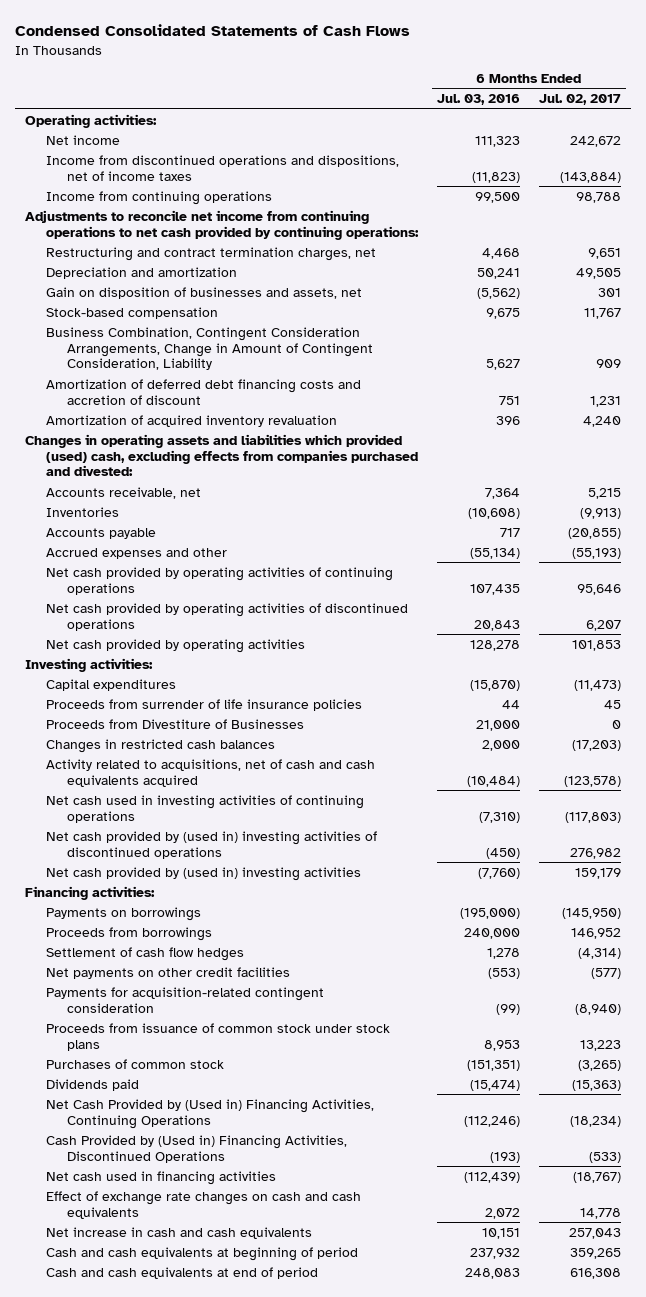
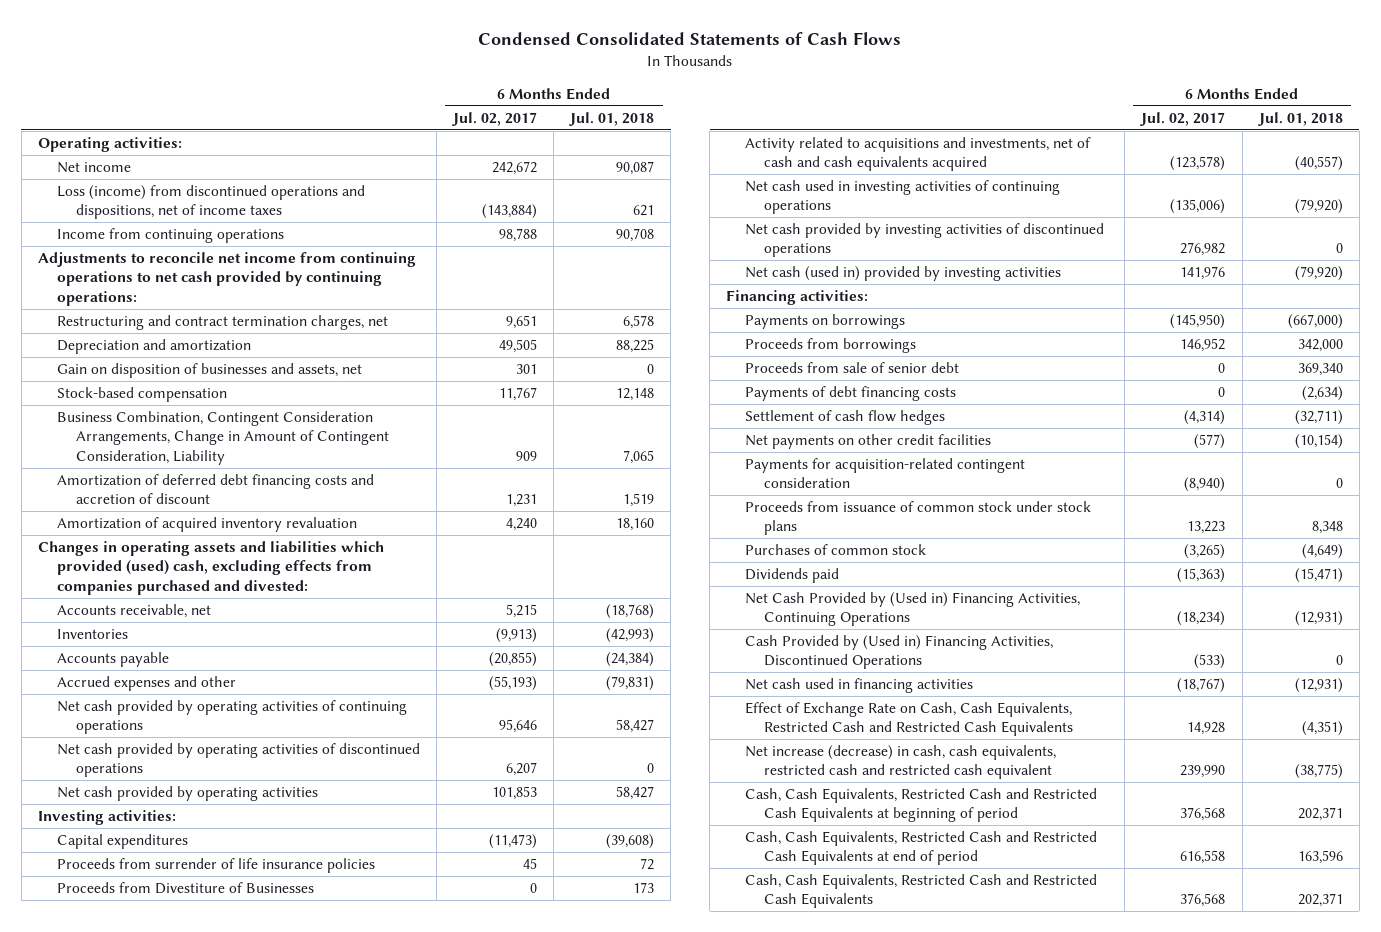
- | 6 Months Ended Jul. 03, 2016 | 6 Months Ended Jul. 02, 2017
+ | 6 Months Ended Jul. 02, 2017 | 6 Months Ended Jul. 01, 2018
- Income from discontinued operations and dispositions, net of income taxes | (11,823) | (143,884)
+ Loss (income) from discontinued operations and dispositions, net of income taxes | (143,884) | 621
- Changes in restricted cash balances | 2,000 | (17,203)
- Activity related to acquisitions, net of cash and cash equivalents acquired | (10,484) | (123,578)
- Net cash used in investing activities of continuing operations | (7,310) | (117,803)
- Net cash provided by (used in) investing activities of discontinued operations | (450) | 276,982
- Net cash provided by (used in) investing activities | (7,760) | 159,179
+ Activity related to acquisitions and investments, net of cash and cash equivalents acquired | (123,578) | (40,557)
+ Net cash used in investing activities of continuing operations | (135,006) | (79,920)
+ Net cash provided by investing activities of discontinued operations | 276,982 | 0
+ Net cash (used in) provided by investing activities | 141,976 | (79,920)
+ Proceeds from sale of senior debt | 0 | 369,340
+ Payments of debt financing costs | 0 | (2,634)
- Effect of exchange rate changes on cash and cash equivalents | 2,072 | 14,778
- Net increase in cash and cash equivalents | 10,151 | 257,043
- Cash and cash equivalents at beginning of period | 237,932 | 359,265
- Cash and cash equivalents at end of period | 248,083 | 616,308
+ Effect of Exchange Rate on Cash, Cash Equivalents, Restricted Cash and Restricted Cash Equivalents | 14,928 | (4,351)
+ Net increase (decrease) in cash, cash equivalents, restricted cash and restricted cash equivalent | 239,990 | (38,775)
+ Cash, Cash Equivalents, Restricted Cash and Restricted Cash Equivalents at beginning of period | 376,568 | 202,371
+ Cash, Cash Equivalents, Restricted Cash and Restricted Cash Equivalents at end of period | 616,558 | 163,596
+ Cash, Cash Equivalents, Restricted Cash and Restricted Cash Equivalents | 376,568 | 202,371

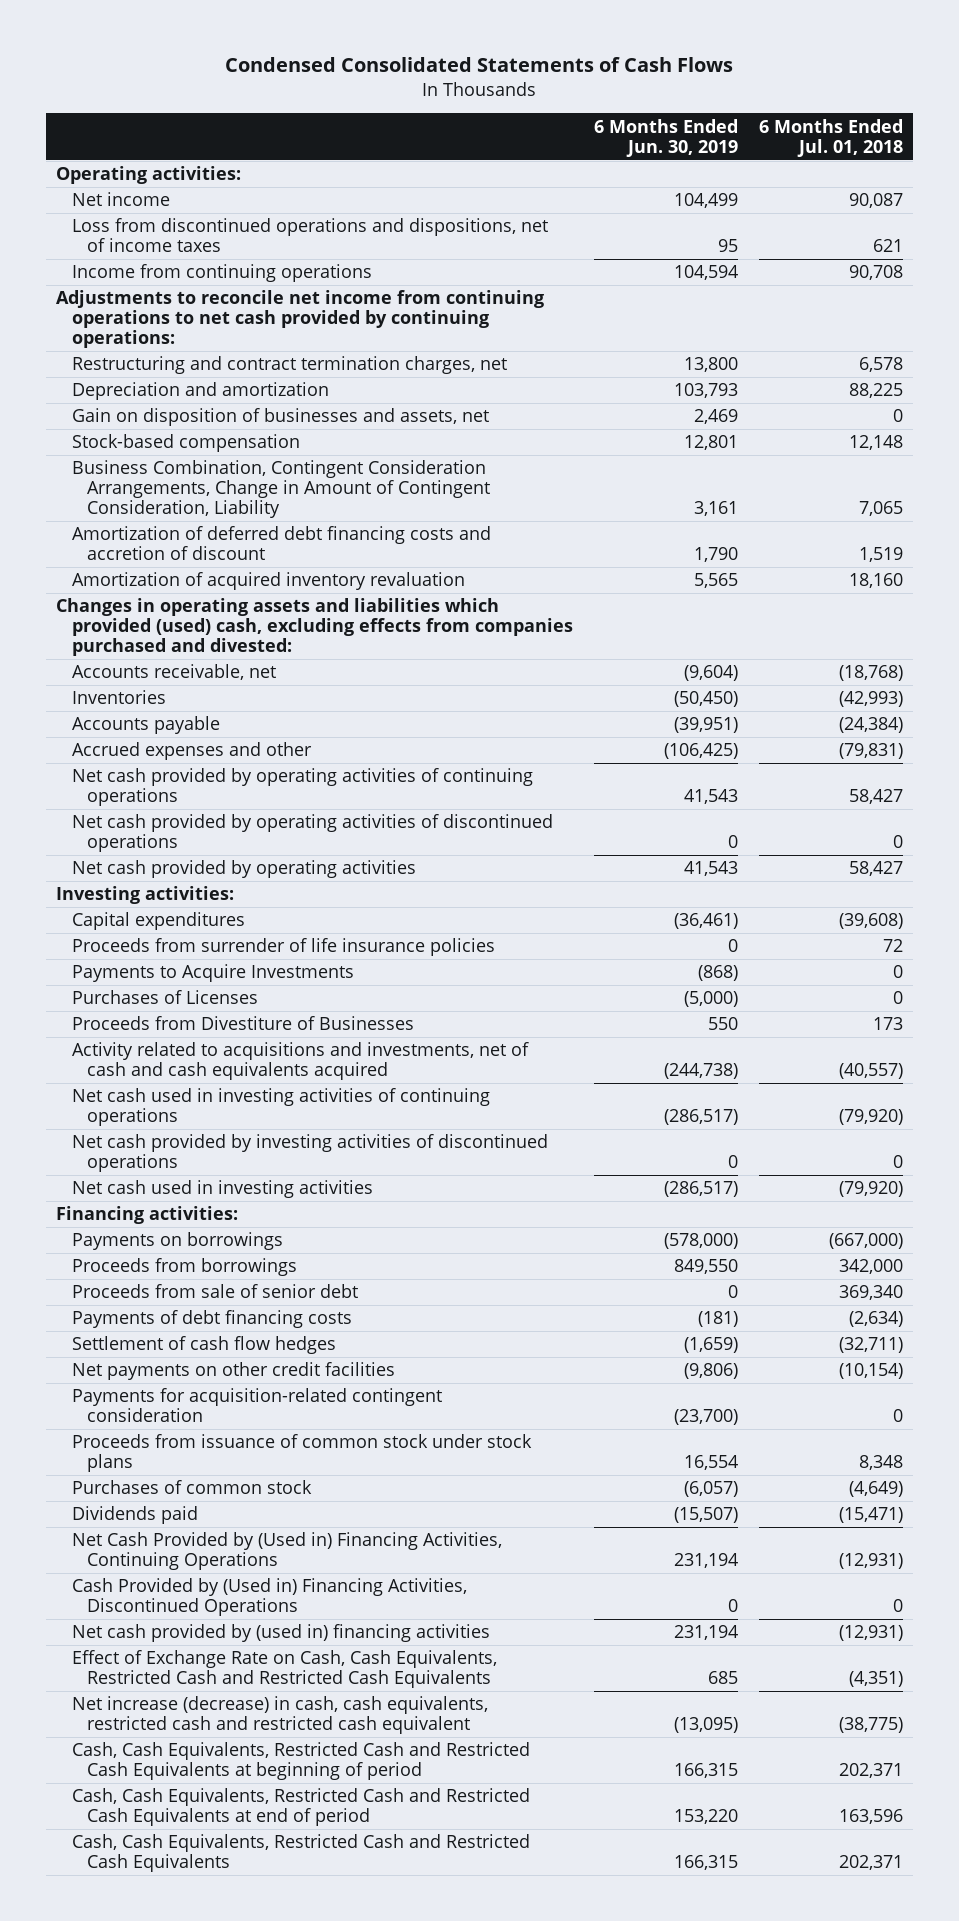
- | 6 Months Ended Jul. 02, 2017 | 6 Months Ended Jul. 01, 2018
+ | 6 Months Ended Jun. 30, 2019 | 6 Months Ended Jul. 01, 2018
- Loss (income) from discontinued operations and dispositions, net of income taxes | (143,884) | 621
+ Loss from discontinued operations and dispositions, net of income taxes | 95 | 621
+ Payments to Acquire Investments | (868) | 0
+ Purchases of Licenses | (5,000) | 0
- Net cash (used in) provided by investing activities | 141,976 | (79,920)
+ Net cash used in investing activities | (286,517) | (79,920)
- Net cash used in financing activities | (18,767) | (12,931)
+ Net cash provided by (used in) financing activities | 231,194 | (12,931)

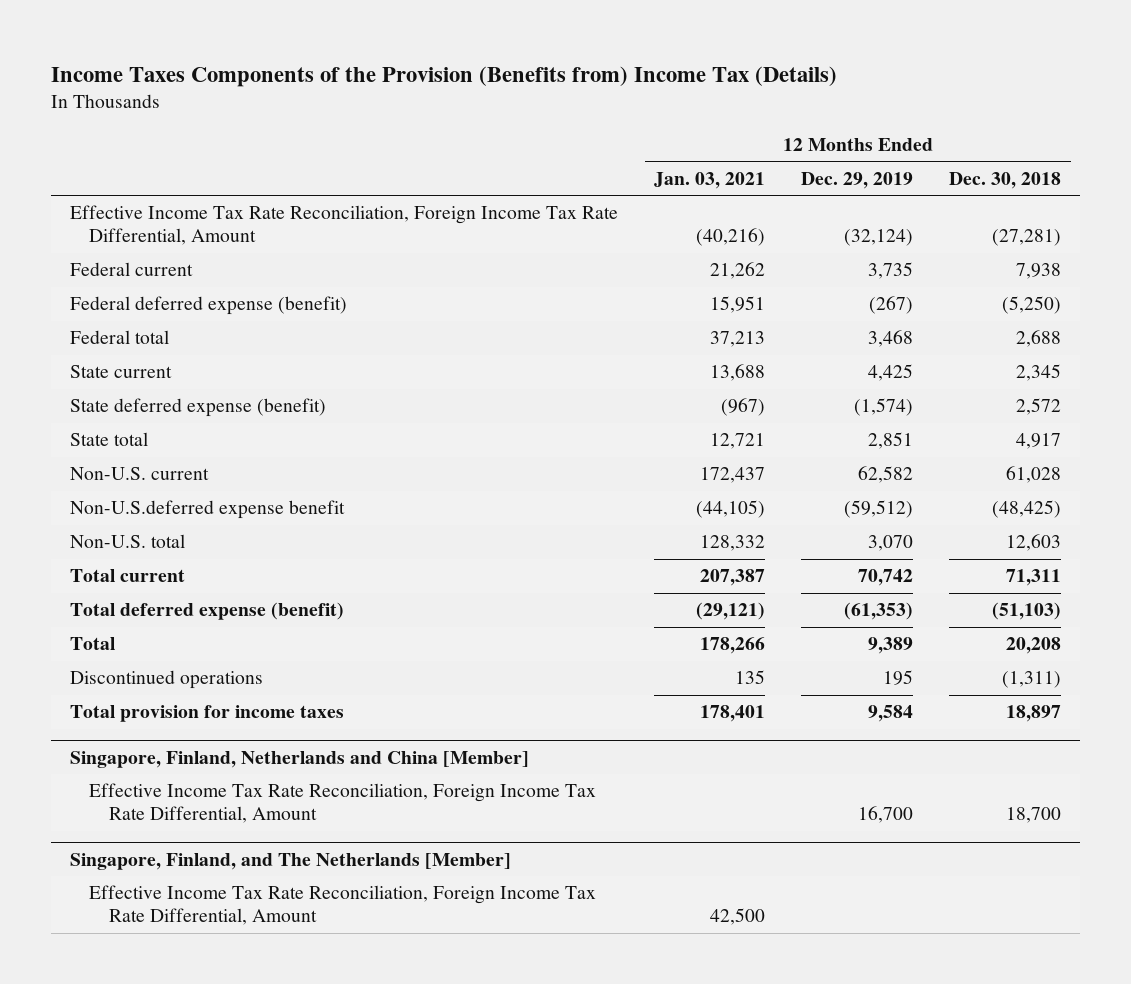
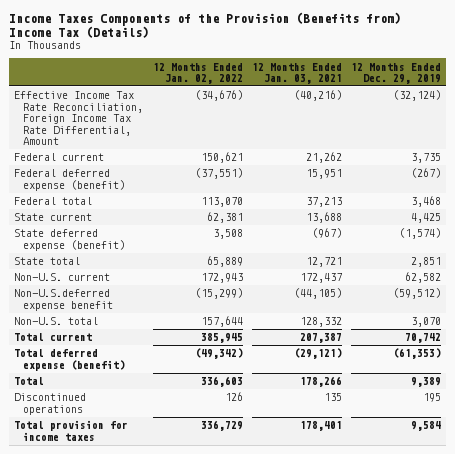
- | 12 Months Ended Jan. 03, 2021 | 12 Months Ended Dec. 29, 2019 | 12 Months Ended Dec. 30, 2018
+ | 12 Months Ended Jan. 02, 2022 | 12 Months Ended Jan. 03, 2021 | 12 Months Ended Dec. 29, 2019
- Singapore, Finland, Netherlands and China [Member]
- Effective Income Tax Rate Reconciliation, Foreign Income Tax Rate Differential, Amount | | 16,700 | 18,700
- Singapore, Finland, and The Netherlands [Member]
- Effective Income Tax Rate Reconciliation, Foreign Income Tax Rate Differential, Amount | 42,500 | |

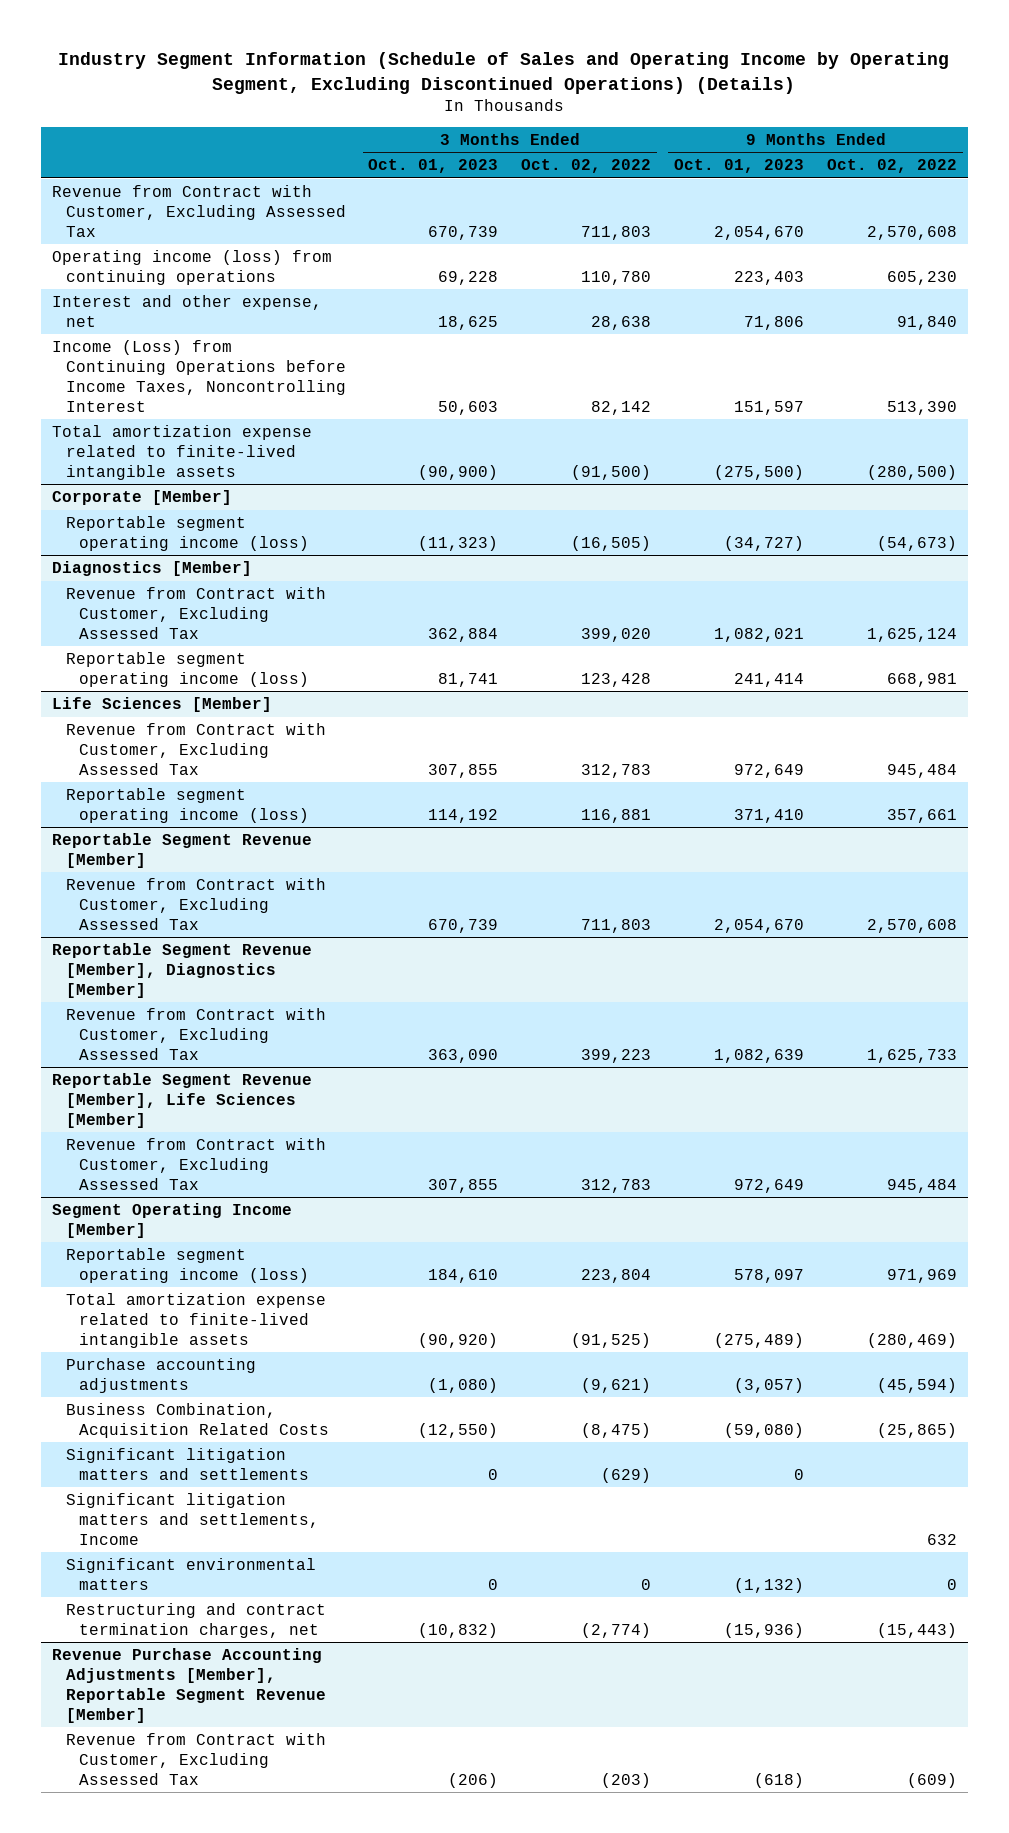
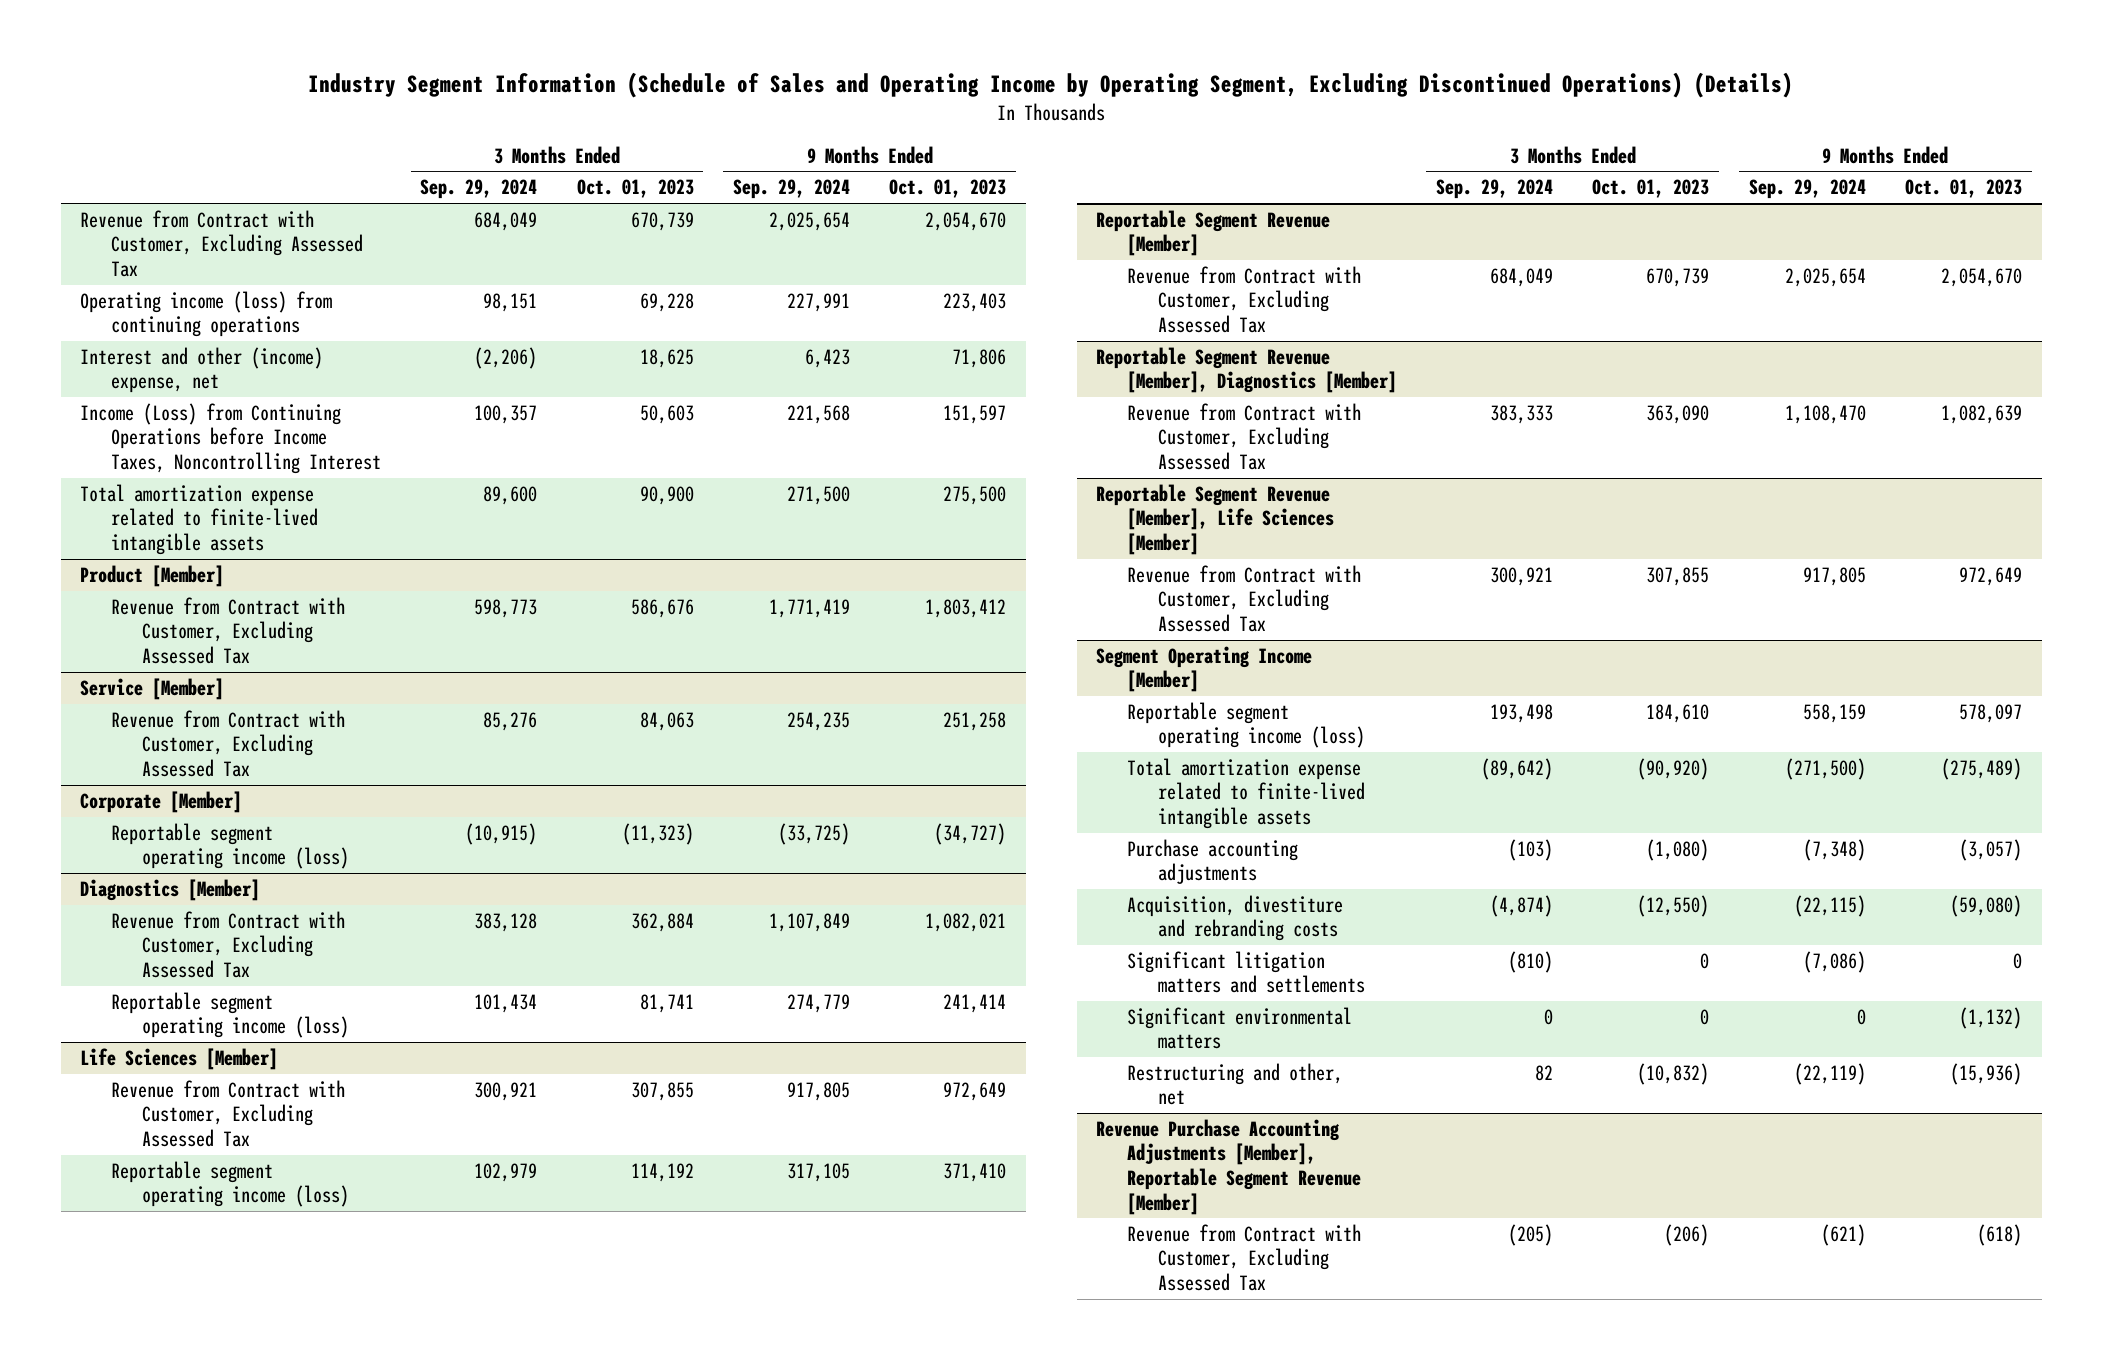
- | 3 Months Ended Oct. 01, 2023 | 3 Months Ended Oct. 02, 2022 | 9 Months Ended Oct. 01, 2023 | 9 Months Ended Oct. 02, 2022
+ | 3 Months Ended Sep. 29, 2024 | 3 Months Ended Oct. 01, 2023 | 9 Months Ended Sep. 29, 2024 | 9 Months Ended Oct. 01, 2023
- Interest and other expense, net | 18,625 | 28,638 | 71,806 | 91,840
+ Interest and other (income) expense, net | (2,206) | 18,625 | 6,423 | 71,806
- Total amortization expense related to finite-lived intangible assets | (90,900) | (91,500) | (275,500) | (280,500)
+ Total amortization expense related to finite-lived intangible assets | 89,600 | 90,900 | 271,500 | 275,500
+ Product [Member]
+ Revenue from Contract with Customer, Excluding Assessed Tax | 598,773 | 586,676 | 1,771,419 | 1,803,412
+ Service [Member]
+ Revenue from Contract with Customer, Excluding Assessed Tax | 85,276 | 84,063 | 254,235 | 251,258
@ Segment Operating Income [Member]
- Business Combination, Acquisition Related Costs | (12,550) | (8,475) | (59,080) | (25,865)
+ Acquisition, divestiture and rebranding costs | (4,874) | (12,550) | (22,115) | (59,080)
- Significant litigation matters and settlements, Income | | | | 632
- Restructuring and contract termination charges, net | (10,832) | (2,774) | (15,936) | (15,443)
+ Restructuring and other, net | 82 | (10,832) | (22,119) | (15,936)

